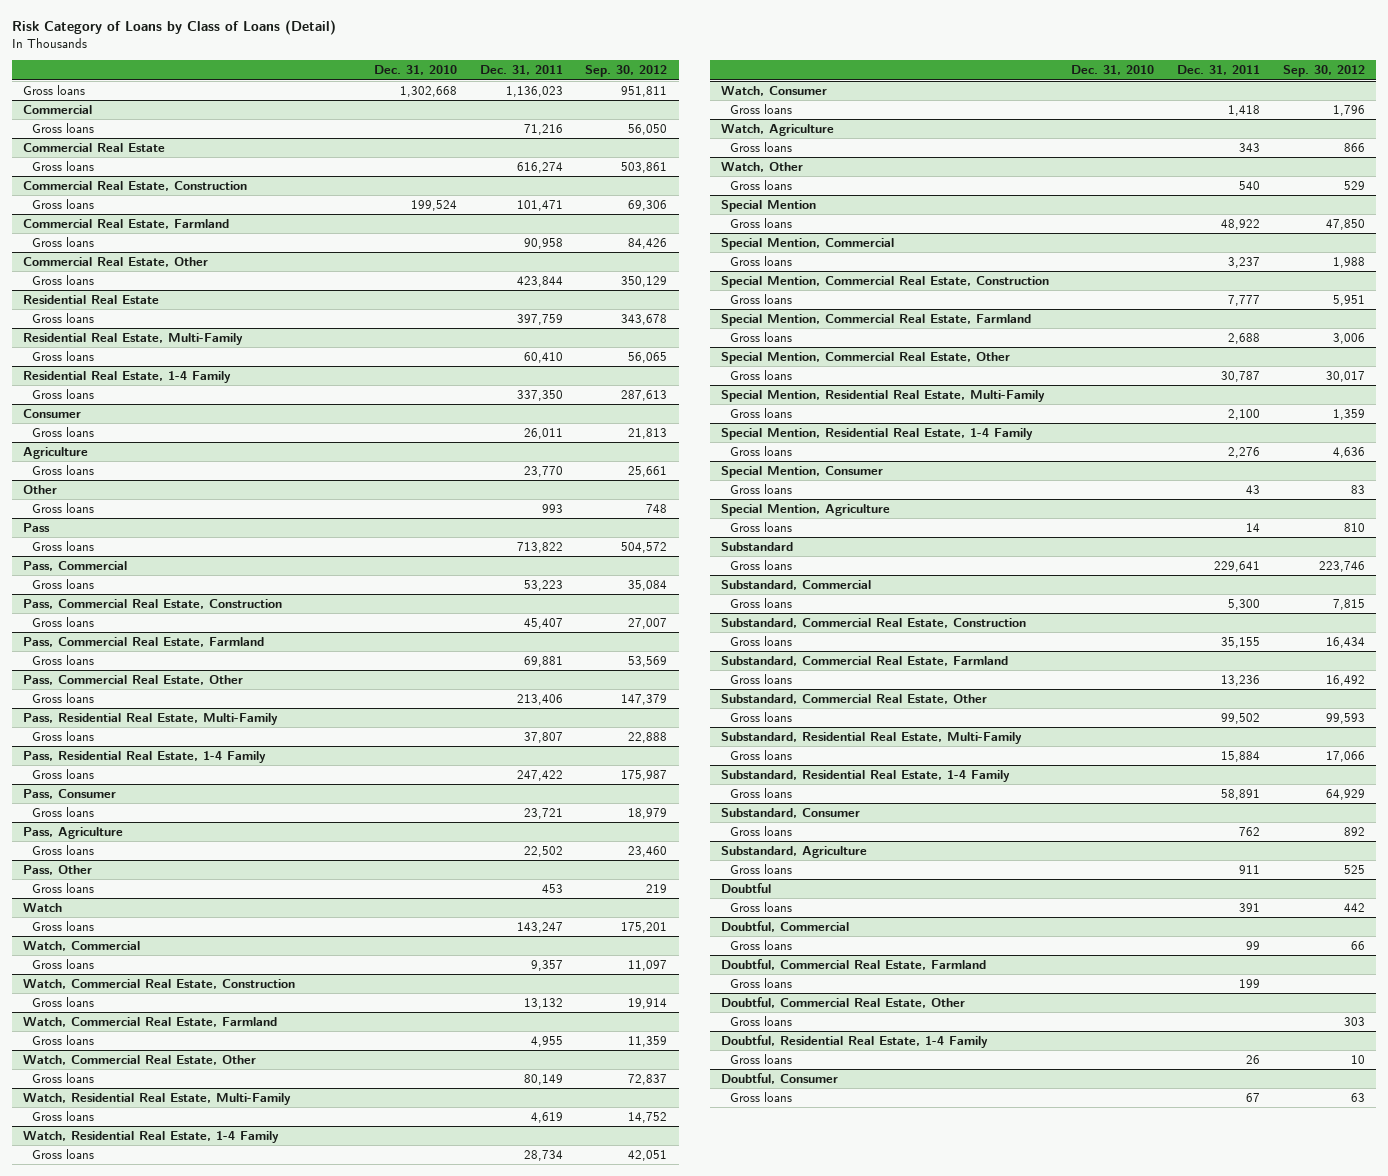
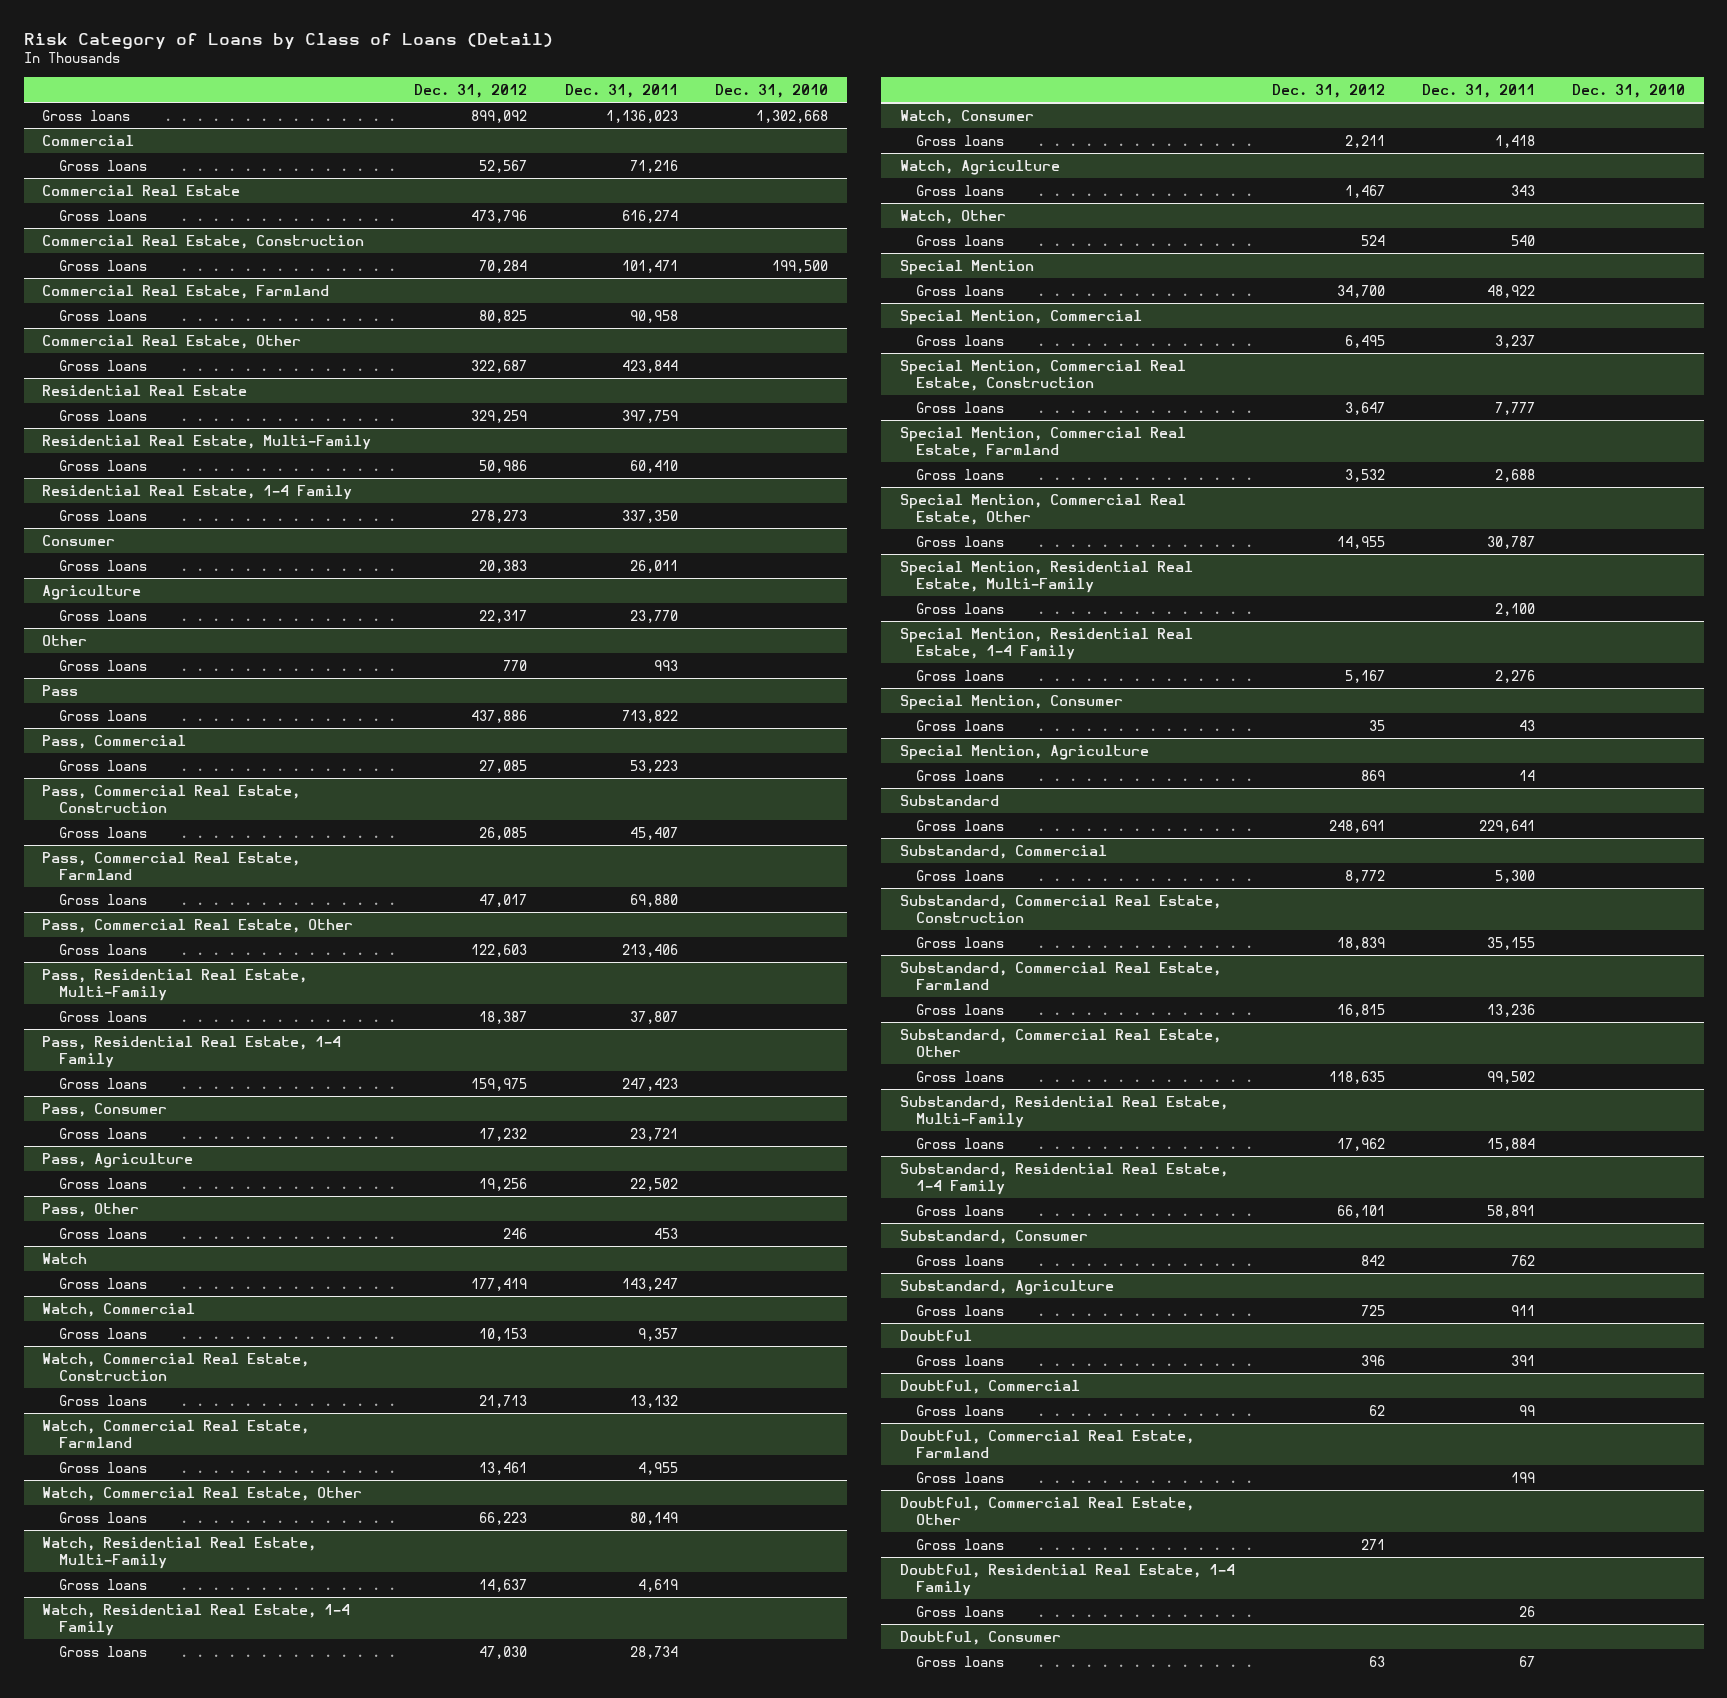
- | Dec. 31, 2010 | Dec. 31, 2011 | Sep. 30, 2012
+ | Dec. 31, 2012 | Dec. 31, 2011 | Dec. 31, 2010
@ Commercial Real Estate, Construction
- Gross loans | 199,524 | 101,471 | 69,306
+ Gross loans | 70,284 | 101,471 | 199,500
@ Pass, Commercial Real Estate, Farmland
- Gross loans | | 69,881 | 53,569
+ Gross loans | 47,017 | 69,880 |
@ Pass, Residential Real Estate, 1-4 Family
- Gross loans | | 247,422 | 175,987
+ Gross loans | 159,975 | 247,423 |

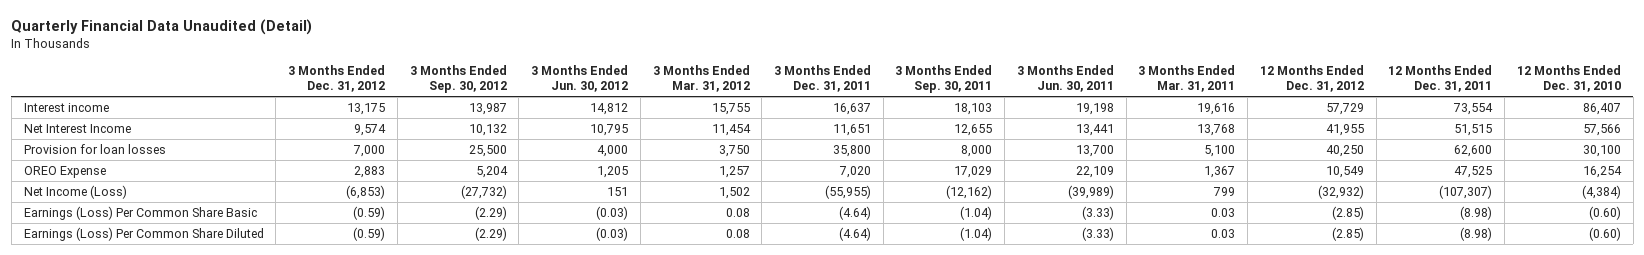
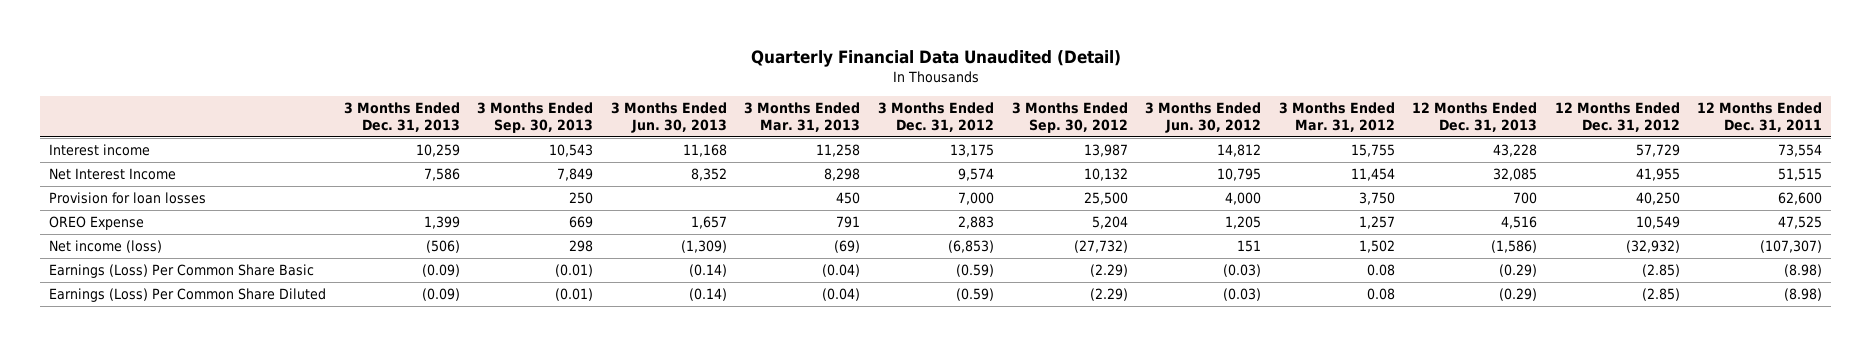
- | 3 Months Ended Dec. 31, 2012 | 3 Months Ended Sep. 30, 2012 | 3 Months Ended Jun. 30, 2012 | 3 Months Ended Mar. 31, 2012 | 3 Months Ended Dec. 31, 2011 | 3 Months Ended Sep. 30, 2011 | 3 Months Ended Jun. 30, 2011 | 3 Months Ended Mar. 31, 2011 | 12 Months Ended Dec. 31, 2012 | 12 Months Ended Dec. 31, 2011 | 12 Months Ended Dec. 31, 2010
+ | 3 Months Ended Dec. 31, 2013 | 3 Months Ended Sep. 30, 2013 | 3 Months Ended Jun. 30, 2013 | 3 Months Ended Mar. 31, 2013 | 3 Months Ended Dec. 31, 2012 | 3 Months Ended Sep. 30, 2012 | 3 Months Ended Jun. 30, 2012 | 3 Months Ended Mar. 31, 2012 | 12 Months Ended Dec. 31, 2013 | 12 Months Ended Dec. 31, 2012 | 12 Months Ended Dec. 31, 2011
- Net Income (Loss) | (6,853) | (27,732) | 151 | 1,502 | (55,955) | (12,162) | (39,989) | 799 | (32,932) | (107,307) | (4,384)
+ Net income (loss) | (506) | 298 | (1,309) | (69) | (6,853) | (27,732) | 151 | 1,502 | (1,586) | (32,932) | (107,307)

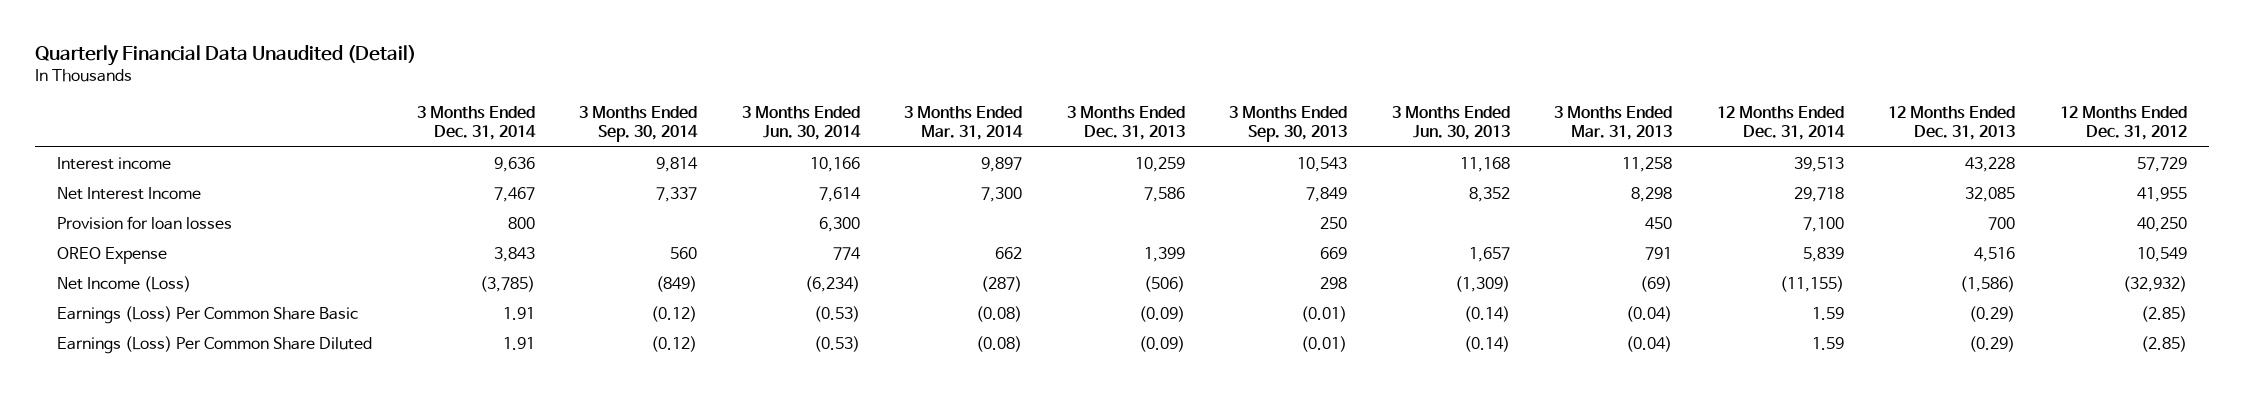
- | 3 Months Ended Dec. 31, 2013 | 3 Months Ended Sep. 30, 2013 | 3 Months Ended Jun. 30, 2013 | 3 Months Ended Mar. 31, 2013 | 3 Months Ended Dec. 31, 2012 | 3 Months Ended Sep. 30, 2012 | 3 Months Ended Jun. 30, 2012 | 3 Months Ended Mar. 31, 2012 | 12 Months Ended Dec. 31, 2013 | 12 Months Ended Dec. 31, 2012 | 12 Months Ended Dec. 31, 2011
+ | 3 Months Ended Dec. 31, 2014 | 3 Months Ended Sep. 30, 2014 | 3 Months Ended Jun. 30, 2014 | 3 Months Ended Mar. 31, 2014 | 3 Months Ended Dec. 31, 2013 | 3 Months Ended Sep. 30, 2013 | 3 Months Ended Jun. 30, 2013 | 3 Months Ended Mar. 31, 2013 | 12 Months Ended Dec. 31, 2014 | 12 Months Ended Dec. 31, 2013 | 12 Months Ended Dec. 31, 2012
- Net income (loss) | (506) | 298 | (1,309) | (69) | (6,853) | (27,732) | 151 | 1,502 | (1,586) | (32,932) | (107,307)
+ Net Income (Loss) | (3,785) | (849) | (6,234) | (287) | (506) | 298 | (1,309) | (69) | (11,155) | (1,586) | (32,932)

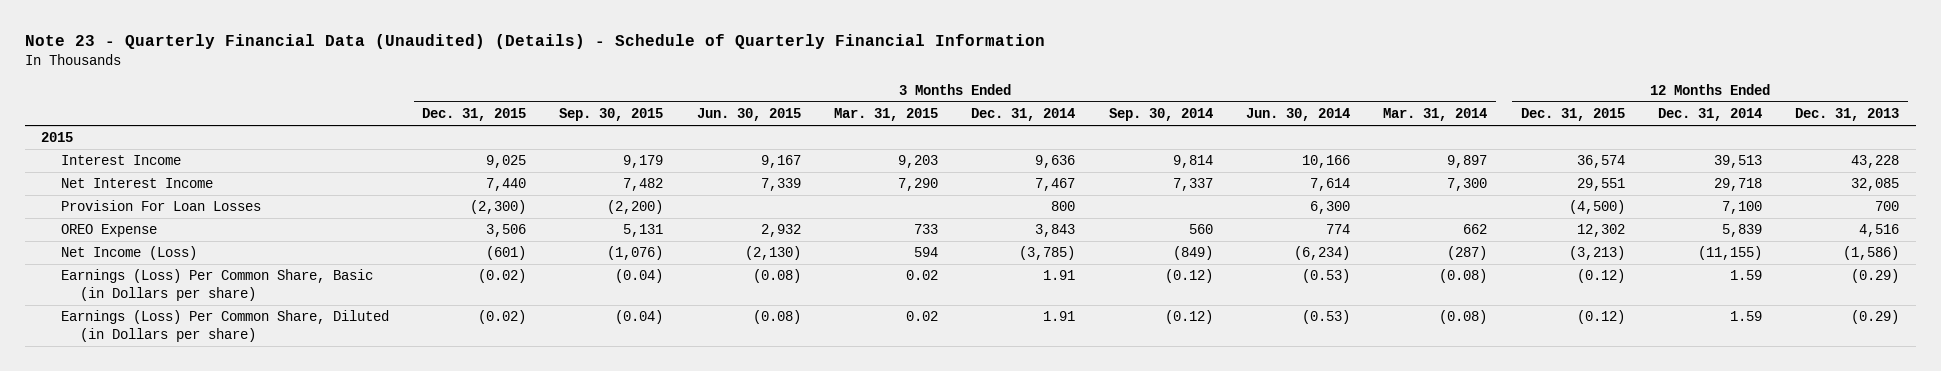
- Quarterly Financial Data Unaudited (Detail)
+ Note 23 - Quarterly Financial Data (Unaudited) (Details) - Schedule of Quarterly Financial Information
- | 3 Months Ended Dec. 31, 2014 | 3 Months Ended Sep. 30, 2014 | 3 Months Ended Jun. 30, 2014 | 3 Months Ended Mar. 31, 2014 | 3 Months Ended Dec. 31, 2013 | 3 Months Ended Sep. 30, 2013 | 3 Months Ended Jun. 30, 2013 | 3 Months Ended Mar. 31, 2013 | 12 Months Ended Dec. 31, 2014 | 12 Months Ended Dec. 31, 2013 | 12 Months Ended Dec. 31, 2012
+ | 3 Months Ended Dec. 31, 2015 | 3 Months Ended Sep. 30, 2015 | 3 Months Ended Jun. 30, 2015 | 3 Months Ended Mar. 31, 2015 | 3 Months Ended Dec. 31, 2014 | 3 Months Ended Sep. 30, 2014 | 3 Months Ended Jun. 30, 2014 | 3 Months Ended Mar. 31, 2014 | 12 Months Ended Dec. 31, 2015 | 12 Months Ended Dec. 31, 2014 | 12 Months Ended Dec. 31, 2013
- Interest income | 9,636 | 9,814 | 10,166 | 9,897 | 10,259 | 10,543 | 11,168 | 11,258 | 39,513 | 43,228 | 57,729
+ 2015
+ Interest Income | 9,025 | 9,179 | 9,167 | 9,203 | 9,636 | 9,814 | 10,166 | 9,897 | 36,574 | 39,513 | 43,228
- Provision for loan losses | 800 | | 6,300 | | | 250 | | 450 | 7,100 | 700 | 40,250
+ Provision For Loan Losses | (2,300) | (2,200) | | | 800 | | 6,300 | | (4,500) | 7,100 | 700
- Earnings (Loss) Per Common Share Basic | 1.91 | (0.12) | (0.53) | (0.08) | (0.09) | (0.01) | (0.14) | (0.04) | 1.59 | (0.29) | (2.85)
- Earnings (Loss) Per Common Share Diluted | 1.91 | (0.12) | (0.53) | (0.08) | (0.09) | (0.01) | (0.14) | (0.04) | 1.59 | (0.29) | (2.85)
+ Earnings (Loss) Per Common Share, Basic (in Dollars per share) | (0.02) | (0.04) | (0.08) | 0.02 | 1.91 | (0.12) | (0.53) | (0.08) | (0.12) | 1.59 | (0.29)
+ Earnings (Loss) Per Common Share, Diluted (in Dollars per share) | (0.02) | (0.04) | (0.08) | 0.02 | 1.91 | (0.12) | (0.53) | (0.08) | (0.12) | 1.59 | (0.29)

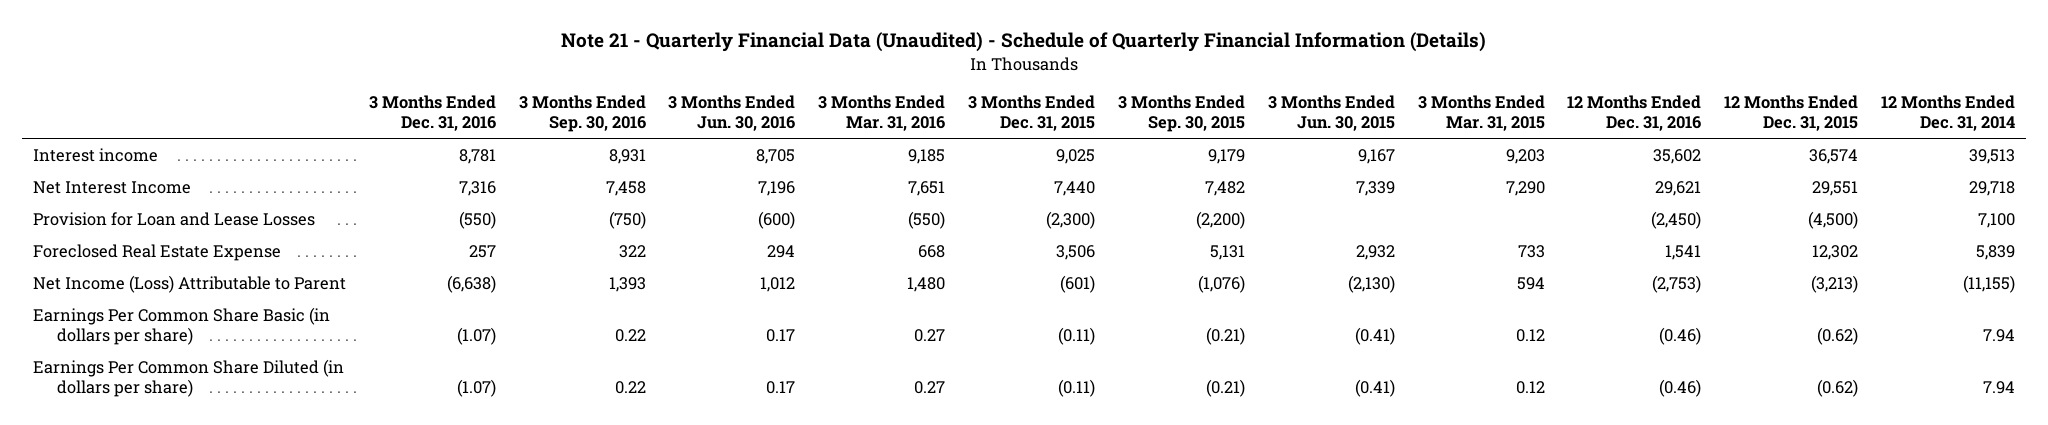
- Note 23 - Quarterly Financial Data (Unaudited) (Details) - Schedule of Quarterly Financial Information
+ Note 21 - Quarterly Financial Data (Unaudited) - Schedule of Quarterly Financial Information (Details)
- | 3 Months Ended Dec. 31, 2015 | 3 Months Ended Sep. 30, 2015 | 3 Months Ended Jun. 30, 2015 | 3 Months Ended Mar. 31, 2015 | 3 Months Ended Dec. 31, 2014 | 3 Months Ended Sep. 30, 2014 | 3 Months Ended Jun. 30, 2014 | 3 Months Ended Mar. 31, 2014 | 12 Months Ended Dec. 31, 2015 | 12 Months Ended Dec. 31, 2014 | 12 Months Ended Dec. 31, 2013
+ | 3 Months Ended Dec. 31, 2016 | 3 Months Ended Sep. 30, 2016 | 3 Months Ended Jun. 30, 2016 | 3 Months Ended Mar. 31, 2016 | 3 Months Ended Dec. 31, 2015 | 3 Months Ended Sep. 30, 2015 | 3 Months Ended Jun. 30, 2015 | 3 Months Ended Mar. 31, 2015 | 12 Months Ended Dec. 31, 2016 | 12 Months Ended Dec. 31, 2015 | 12 Months Ended Dec. 31, 2014
- 2015
- Interest Income | 9,025 | 9,179 | 9,167 | 9,203 | 9,636 | 9,814 | 10,166 | 9,897 | 36,574 | 39,513 | 43,228
+ Interest income | 8,781 | 8,931 | 8,705 | 9,185 | 9,025 | 9,179 | 9,167 | 9,203 | 35,602 | 36,574 | 39,513
- Provision For Loan Losses | (2,300) | (2,200) | | | 800 | | 6,300 | | (4,500) | 7,100 | 700
- OREO Expense | 3,506 | 5,131 | 2,932 | 733 | 3,843 | 560 | 774 | 662 | 12,302 | 5,839 | 4,516
- Net Income (Loss) | (601) | (1,076) | (2,130) | 594 | (3,785) | (849) | (6,234) | (287) | (3,213) | (11,155) | (1,586)
- Earnings (Loss) Per Common Share, Basic (in Dollars per share) | (0.02) | (0.04) | (0.08) | 0.02 | 1.91 | (0.12) | (0.53) | (0.08) | (0.12) | 1.59 | (0.29)
- Earnings (Loss) Per Common Share, Diluted (in Dollars per share) | (0.02) | (0.04) | (0.08) | 0.02 | 1.91 | (0.12) | (0.53) | (0.08) | (0.12) | 1.59 | (0.29)
+ Provision for Loan and Lease Losses | (550) | (750) | (600) | (550) | (2,300) | (2,200) | | | (2,450) | (4,500) | 7,100
+ Foreclosed Real Estate Expense | 257 | 322 | 294 | 668 | 3,506 | 5,131 | 2,932 | 733 | 1,541 | 12,302 | 5,839
+ Net Income (Loss) Attributable to Parent | (6,638) | 1,393 | 1,012 | 1,480 | (601) | (1,076) | (2,130) | 594 | (2,753) | (3,213) | (11,155)
+ Earnings Per Common Share Basic (in dollars per share) | (1.07) | 0.22 | 0.17 | 0.27 | (0.11) | (0.21) | (0.41) | 0.12 | (0.46) | (0.62) | 7.94
+ Earnings Per Common Share Diluted (in dollars per share) | (1.07) | 0.22 | 0.17 | 0.27 | (0.11) | (0.21) | (0.41) | 0.12 | (0.46) | (0.62) | 7.94

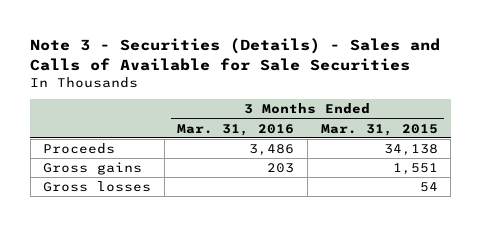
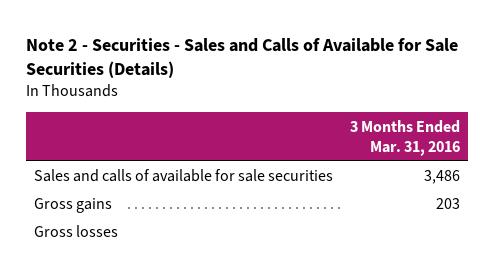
- Note 3 - Securities (Details) - Sales and Calls of Available for Sale Securities
+ Note 2 - Securities - Sales and Calls of Available for Sale Securities (Details)
- | 3 Months Ended Mar. 31, 2016 | 3 Months Ended Mar. 31, 2015
+ | 3 Months Ended Mar. 31, 2016
- Proceeds | 3,486 | 34,138
+ Sales and calls of available for sale securities | 3,486

